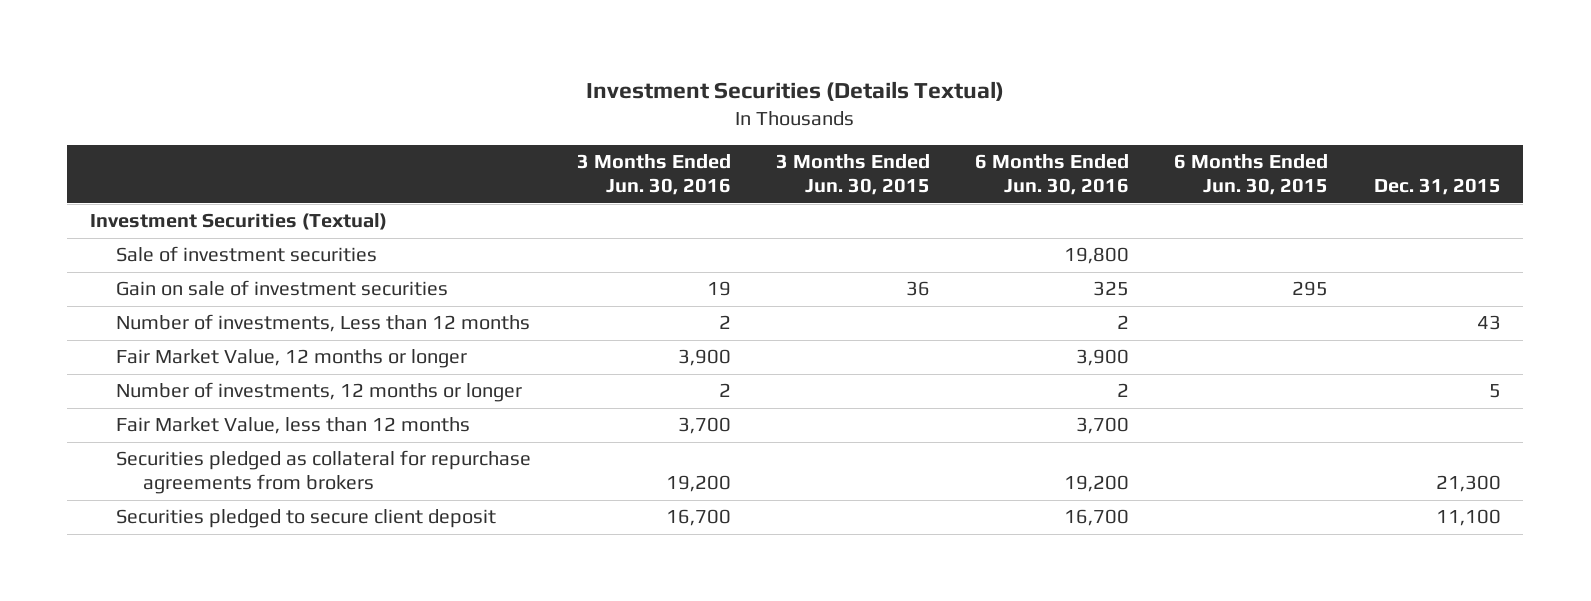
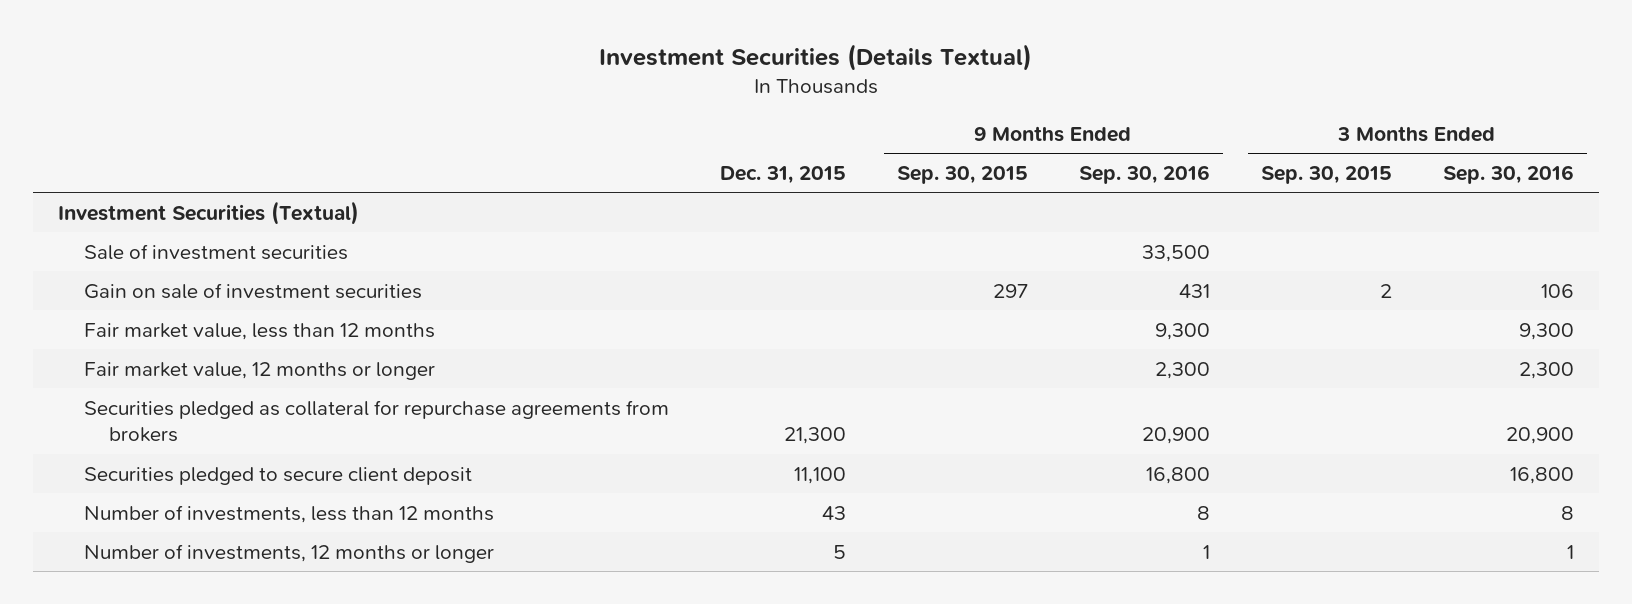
- | 3 Months Ended Jun. 30, 2016 | 3 Months Ended Jun. 30, 2015 | 6 Months Ended Jun. 30, 2016 | 6 Months Ended Jun. 30, 2015 | Dec. 31, 2015
+ | Dec. 31, 2015 | 9 Months Ended Sep. 30, 2015 | 9 Months Ended Sep. 30, 2016 | 3 Months Ended Sep. 30, 2015 | 3 Months Ended Sep. 30, 2016
- Number of investments, Less than 12 months | 2 | | 2 | | 43
- Fair Market Value, 12 months or longer | 3,900 | | 3,900 | |
- Fair Market Value, less than 12 months | 3,700 | | 3,700 | |
+ Fair market value, less than 12 months | | | 9,300 | | 9,300
+ Fair market value, 12 months or longer | | | 2,300 | | 2,300
+ Number of investments, less than 12 months | 43 | | 8 | | 8
moved down: Number of investments, 12 months or longer | 5 | | 1 | | 1

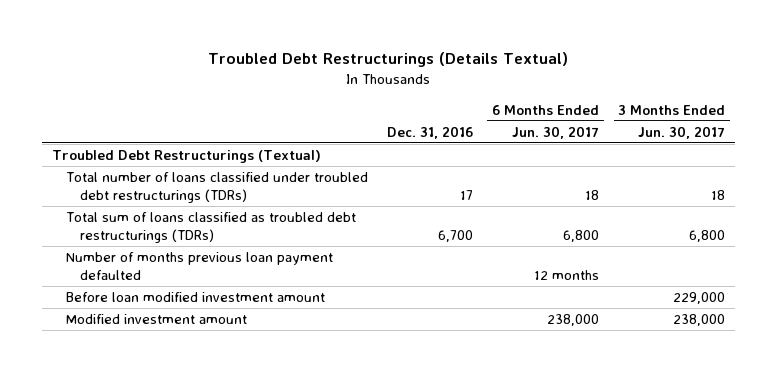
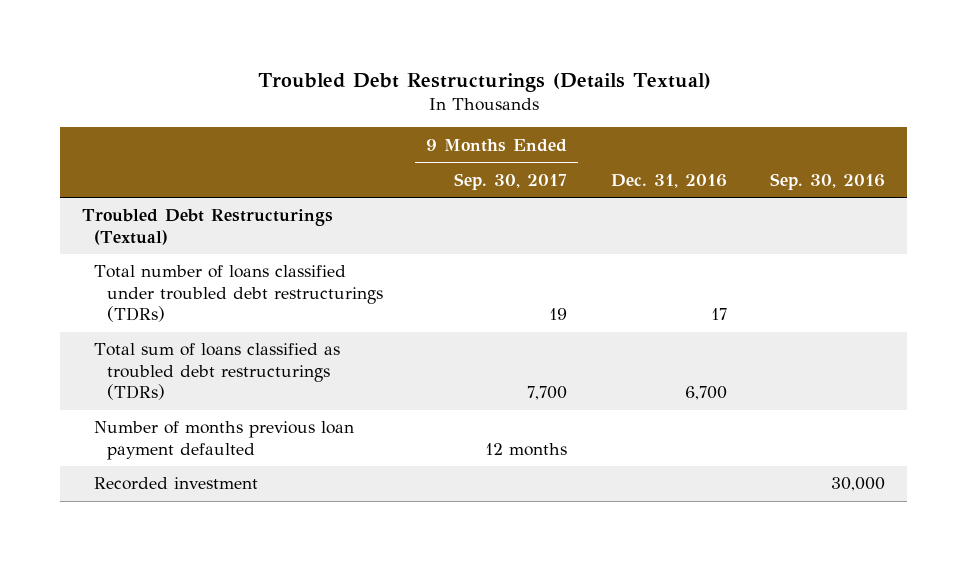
- | Dec. 31, 2016 | 6 Months Ended Jun. 30, 2017 | 3 Months Ended Jun. 30, 2017
+ | 9 Months Ended Sep. 30, 2017 | Dec. 31, 2016 | Sep. 30, 2016
- Before loan modified investment amount | | | 229,000
- Modified investment amount | | 238,000 | 238,000
+ Recorded investment | | | 30,000

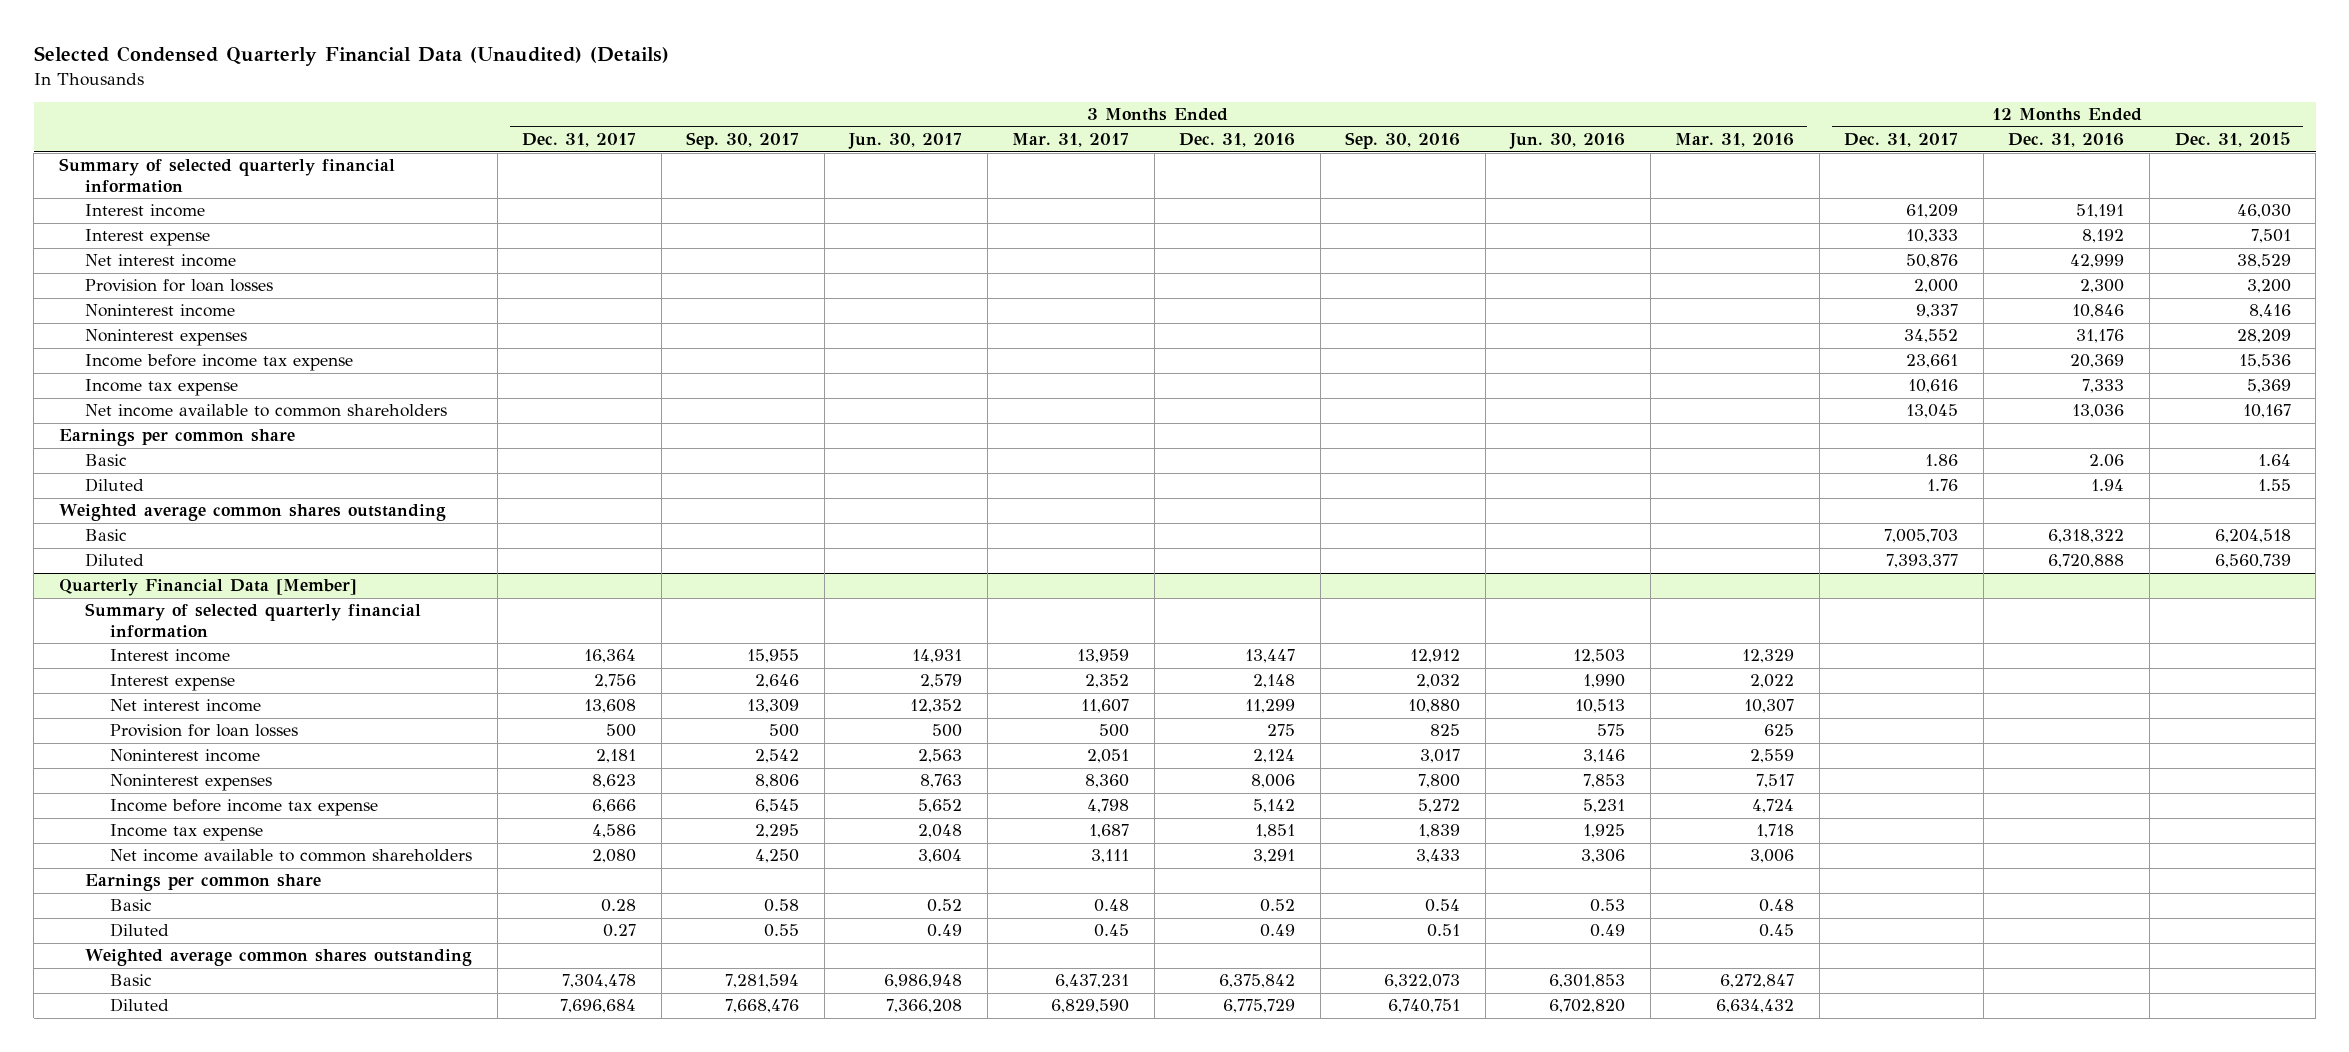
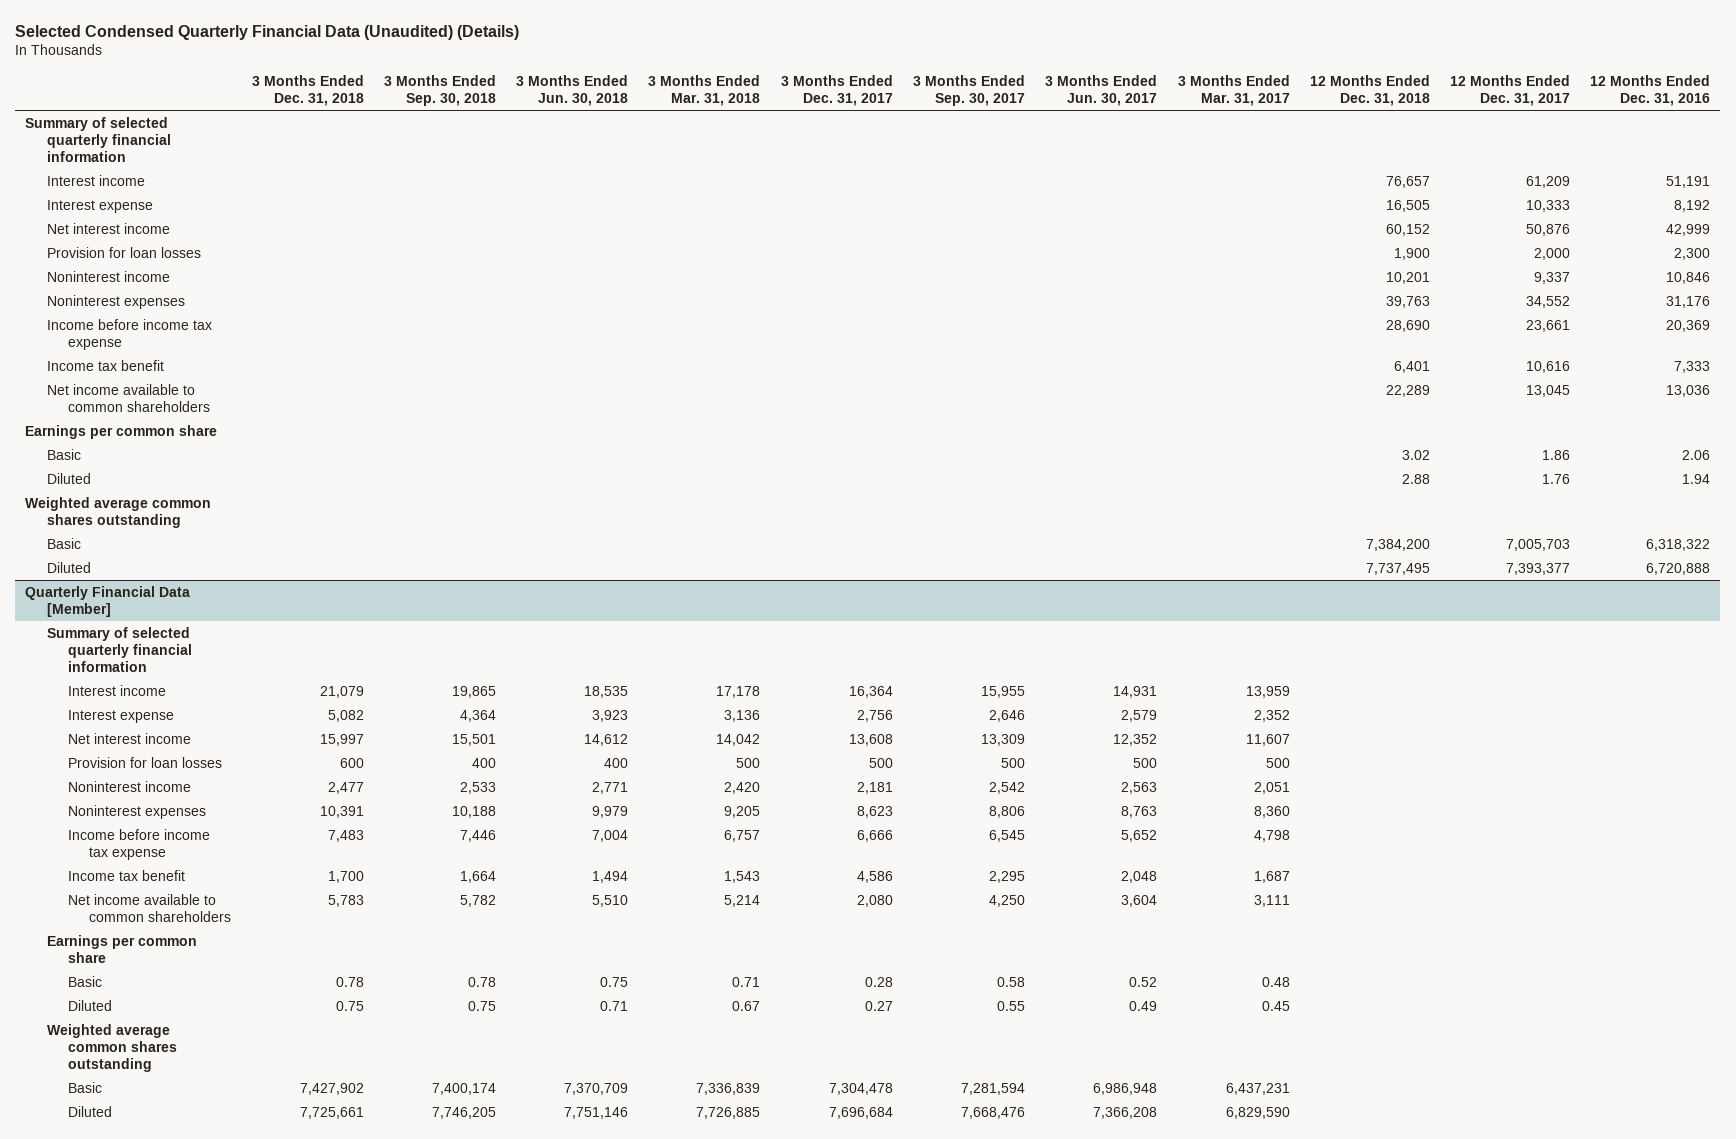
- | 3 Months Ended Dec. 31, 2017 | 3 Months Ended Sep. 30, 2017 | 3 Months Ended Jun. 30, 2017 | 3 Months Ended Mar. 31, 2017 | 3 Months Ended Dec. 31, 2016 | 3 Months Ended Sep. 30, 2016 | 3 Months Ended Jun. 30, 2016 | 3 Months Ended Mar. 31, 2016 | 12 Months Ended Dec. 31, 2017 | 12 Months Ended Dec. 31, 2016 | 12 Months Ended Dec. 31, 2015
+ | 3 Months Ended Dec. 31, 2018 | 3 Months Ended Sep. 30, 2018 | 3 Months Ended Jun. 30, 2018 | 3 Months Ended Mar. 31, 2018 | 3 Months Ended Dec. 31, 2017 | 3 Months Ended Sep. 30, 2017 | 3 Months Ended Jun. 30, 2017 | 3 Months Ended Mar. 31, 2017 | 12 Months Ended Dec. 31, 2018 | 12 Months Ended Dec. 31, 2017 | 12 Months Ended Dec. 31, 2016
- Income tax expense | | | | | | | | | 10,616 | 7,333 | 5,369
+ Income tax benefit | | | | | | | | | 6,401 | 10,616 | 7,333
@ Quarterly Financial Data [Member]
- Income tax expense | 4,586 | 2,295 | 2,048 | 1,687 | 1,851 | 1,839 | 1,925 | 1,718 | | |
+ Income tax benefit | 1,700 | 1,664 | 1,494 | 1,543 | 4,586 | 2,295 | 2,048 | 1,687 | | |

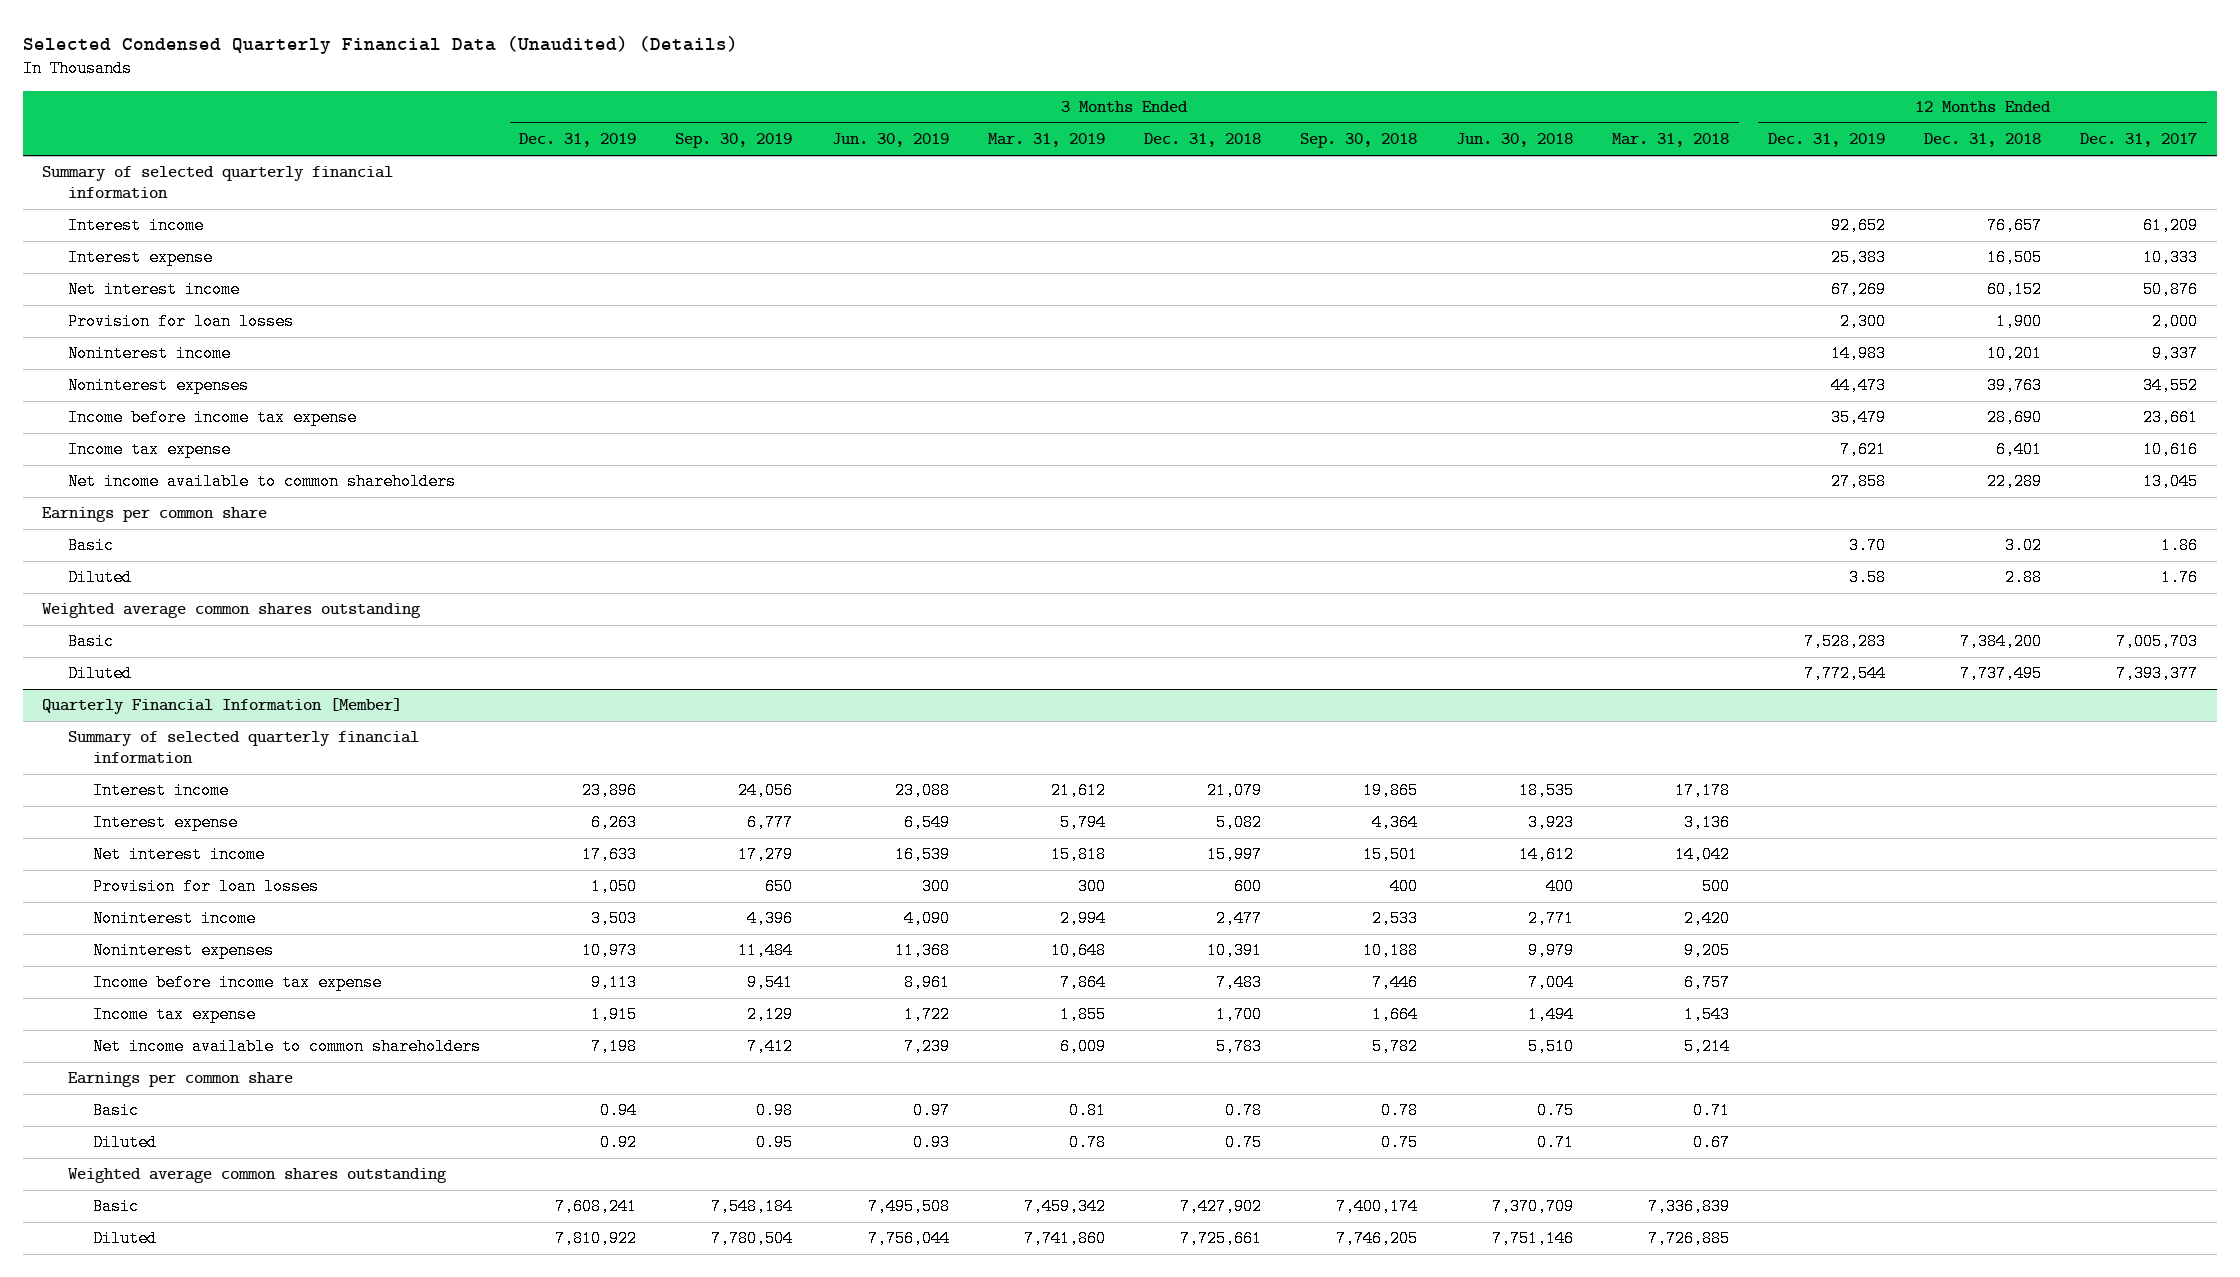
- | 3 Months Ended Dec. 31, 2018 | 3 Months Ended Sep. 30, 2018 | 3 Months Ended Jun. 30, 2018 | 3 Months Ended Mar. 31, 2018 | 3 Months Ended Dec. 31, 2017 | 3 Months Ended Sep. 30, 2017 | 3 Months Ended Jun. 30, 2017 | 3 Months Ended Mar. 31, 2017 | 12 Months Ended Dec. 31, 2018 | 12 Months Ended Dec. 31, 2017 | 12 Months Ended Dec. 31, 2016
+ | 3 Months Ended Dec. 31, 2019 | 3 Months Ended Sep. 30, 2019 | 3 Months Ended Jun. 30, 2019 | 3 Months Ended Mar. 31, 2019 | 3 Months Ended Dec. 31, 2018 | 3 Months Ended Sep. 30, 2018 | 3 Months Ended Jun. 30, 2018 | 3 Months Ended Mar. 31, 2018 | 12 Months Ended Dec. 31, 2019 | 12 Months Ended Dec. 31, 2018 | 12 Months Ended Dec. 31, 2017
- Income tax benefit | | | | | | | | | 6,401 | 10,616 | 7,333
+ Income tax expense | | | | | | | | | 7,621 | 6,401 | 10,616
- Quarterly Financial Data [Member]
+ Quarterly Financial Information [Member]
- Income tax benefit | 1,700 | 1,664 | 1,494 | 1,543 | 4,586 | 2,295 | 2,048 | 1,687 | | |
+ Income tax expense | 1,915 | 2,129 | 1,722 | 1,855 | 1,700 | 1,664 | 1,494 | 1,543 | | |

